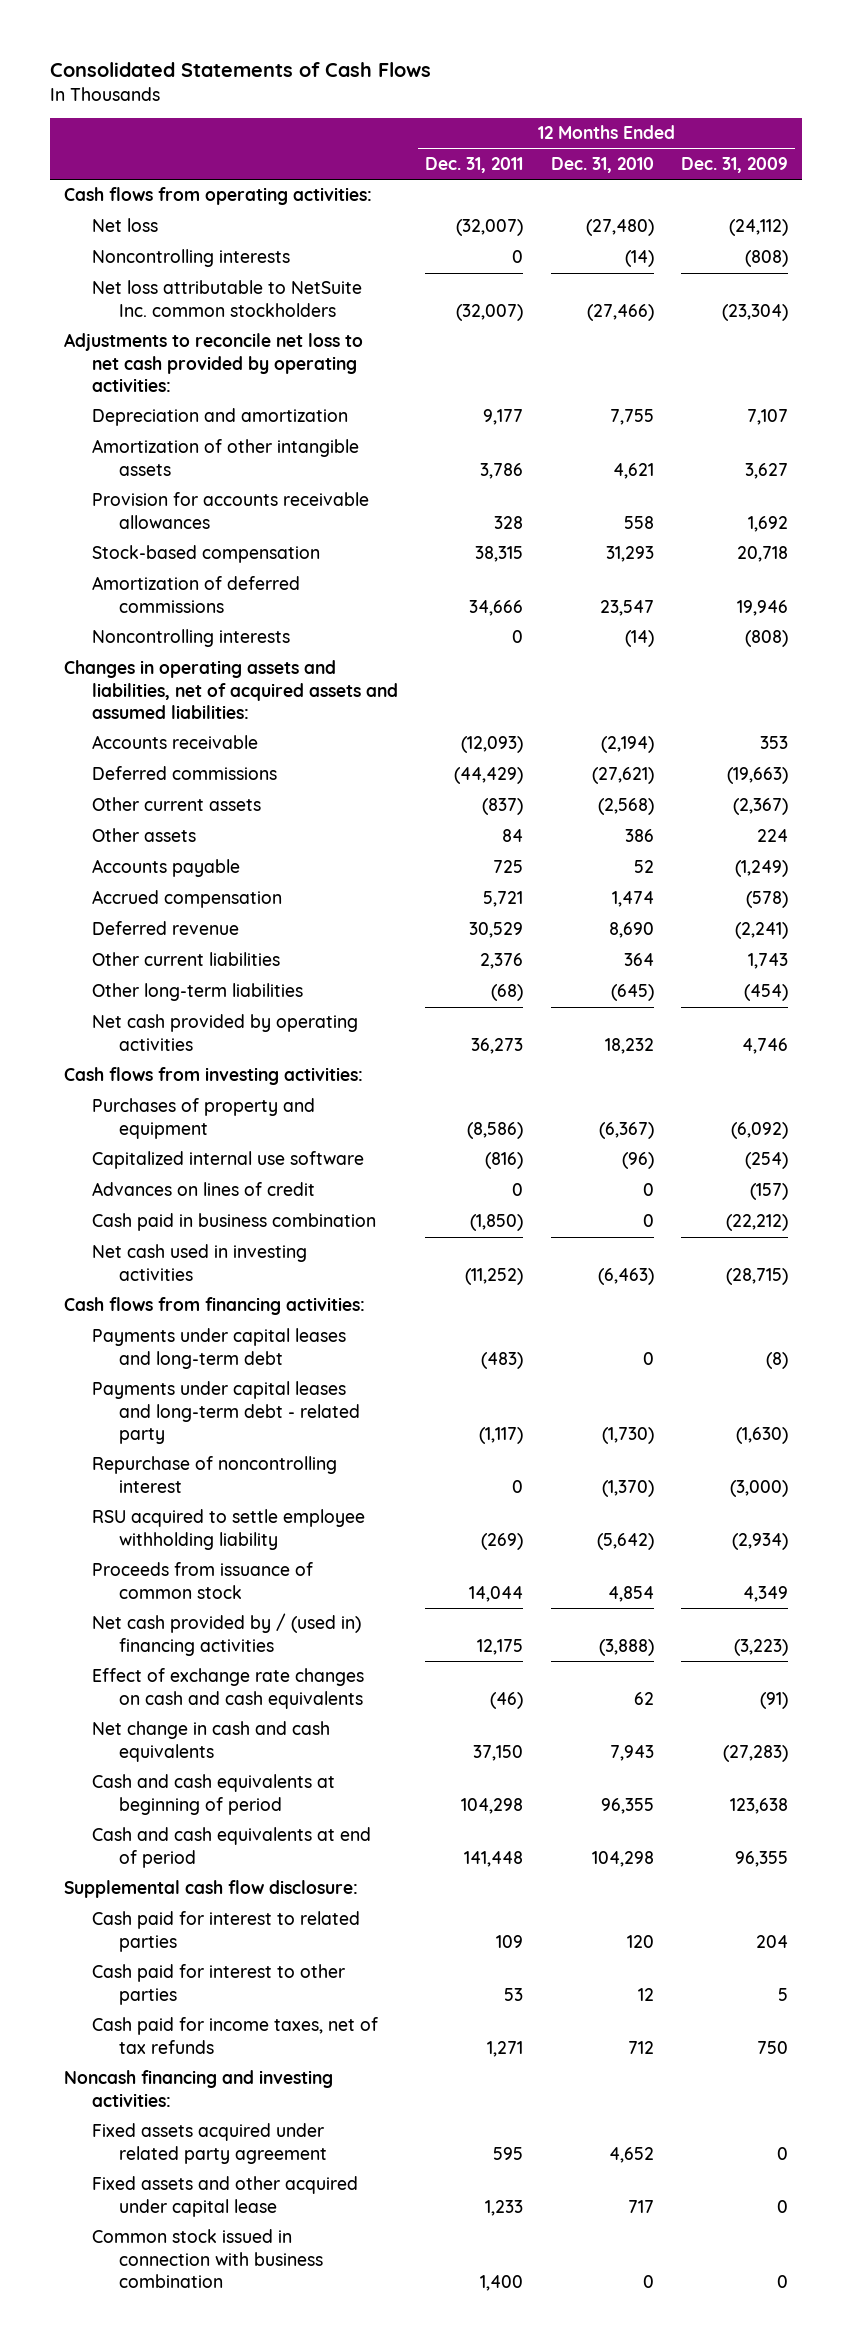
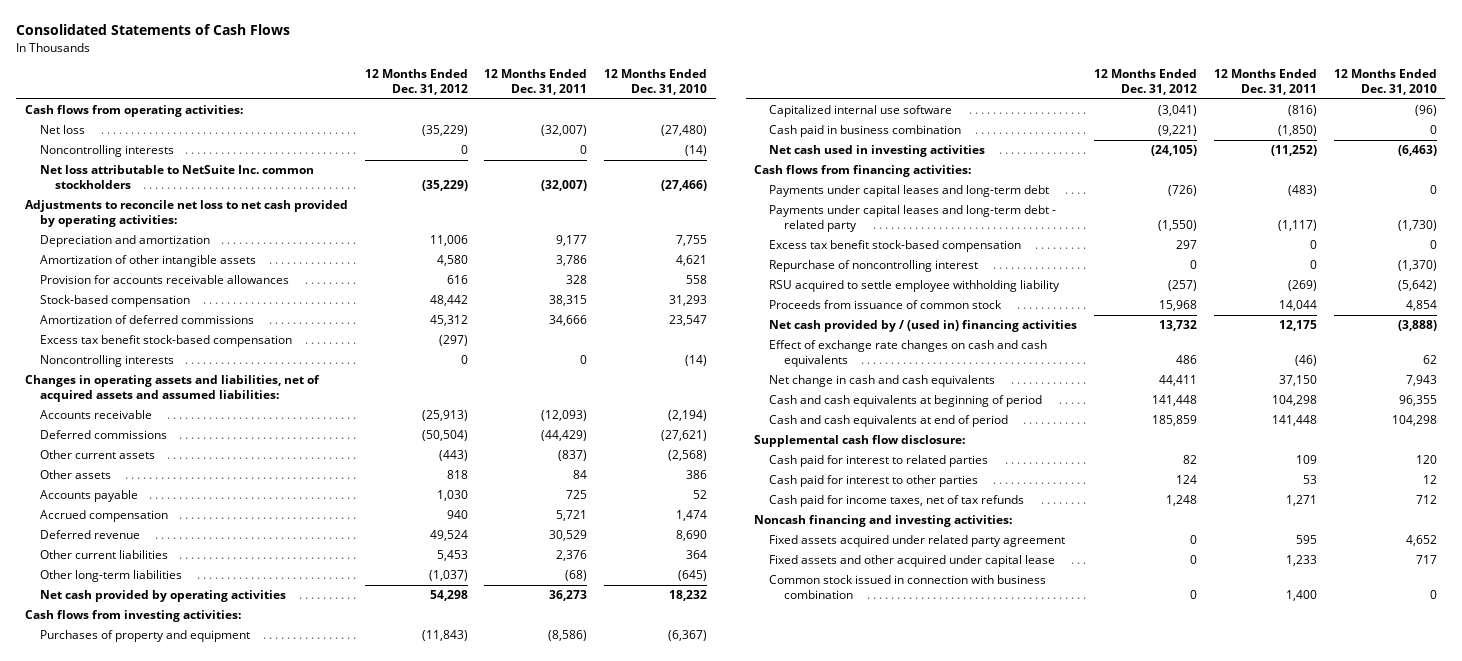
- | 12 Months Ended Dec. 31, 2011 | 12 Months Ended Dec. 31, 2010 | 12 Months Ended Dec. 31, 2009
+ | 12 Months Ended Dec. 31, 2012 | 12 Months Ended Dec. 31, 2011 | 12 Months Ended Dec. 31, 2010
+ Excess tax benefit stock-based compensation | (297) | |
- Advances on lines of credit | 0 | 0 | (157)
+ Excess tax benefit stock-based compensation | 297 | 0 | 0

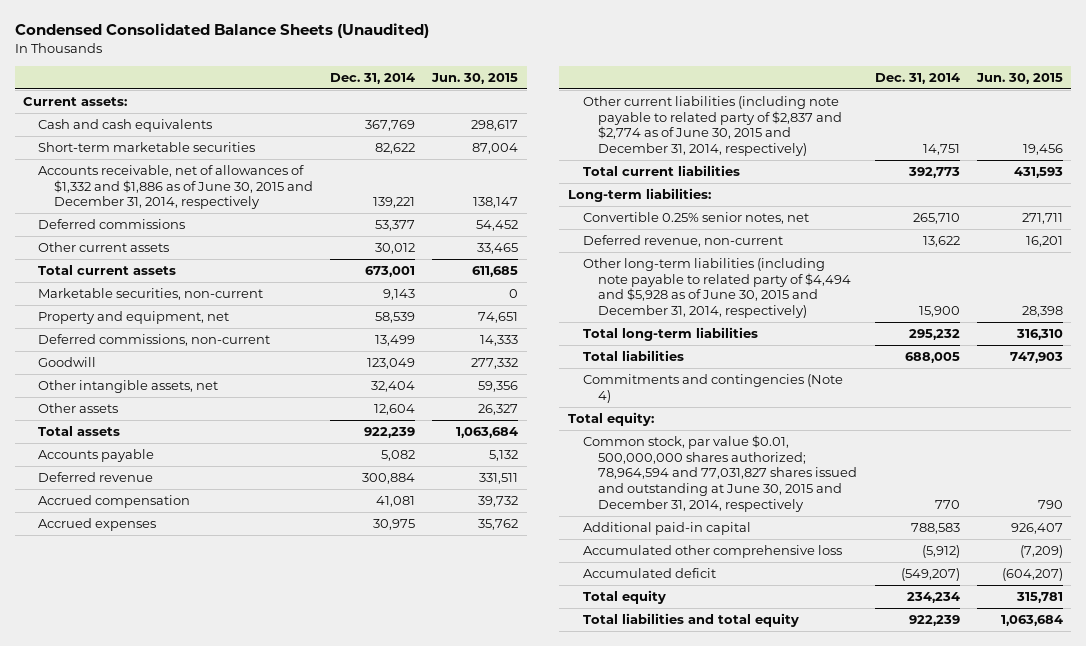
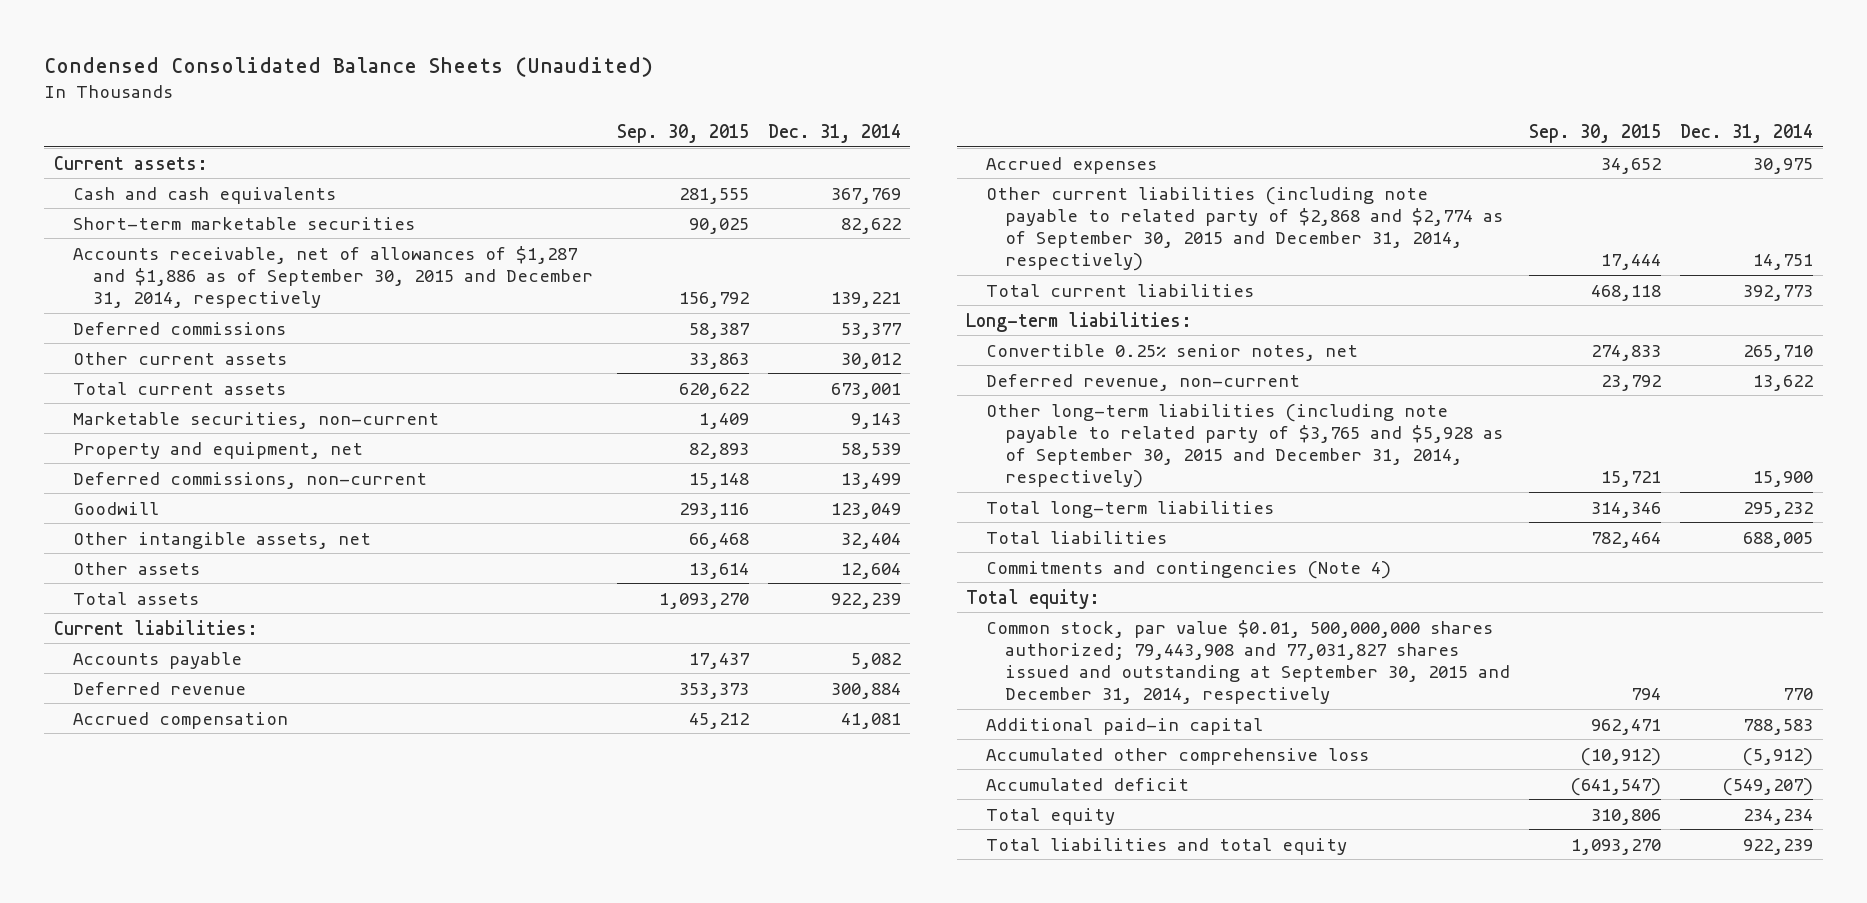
- | Dec. 31, 2014 | Jun. 30, 2015
+ | Sep. 30, 2015 | Dec. 31, 2014
- Accounts receivable, net of allowances of $1,332 and $1,886 as of June 30, 2015 and December 31, 2014, respectively | 139,221 | 138,147
+ Accounts receivable, net of allowances of $1,287 and $1,886 as of September 30, 2015 and December 31, 2014, respectively | 156,792 | 139,221
+ Current liabilities:
- Other current liabilities (including note payable to related party of $2,837 and $2,774 as of June 30, 2015 and December 31, 2014, respectively) | 14,751 | 19,456
+ Other current liabilities (including note payable to related party of $2,868 and $2,774 as of September 30, 2015 and December 31, 2014, respectively) | 17,444 | 14,751
- Other long-term liabilities (including note payable to related party of $4,494 and $5,928 as of June 30, 2015 and December 31, 2014, respectively) | 15,900 | 28,398
+ Other long-term liabilities (including note payable to related party of $3,765 and $5,928 as of September 30, 2015 and December 31, 2014, respectively) | 15,721 | 15,900
- Common stock, par value $0.01, 500,000,000 shares authorized; 78,964,594 and 77,031,827 shares issued and outstanding at June 30, 2015 and December 31, 2014, respectively | 770 | 790
+ Common stock, par value $0.01, 500,000,000 shares authorized; 79,443,908 and 77,031,827 shares issued and outstanding at September 30, 2015 and December 31, 2014, respectively | 794 | 770

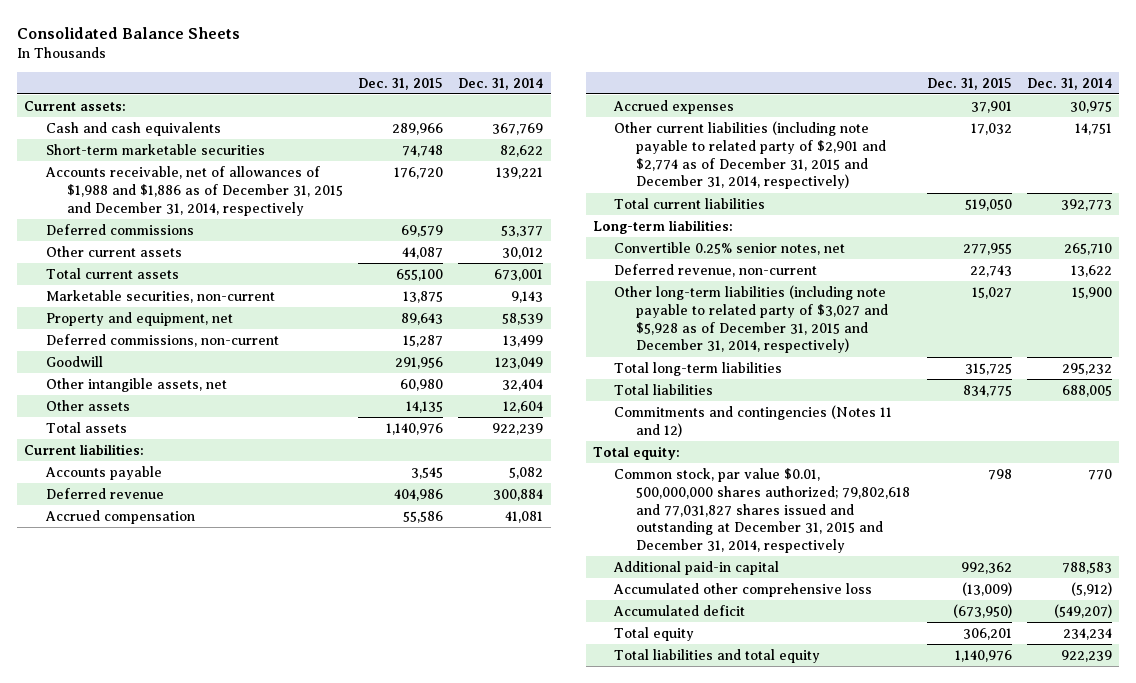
- Condensed Consolidated Balance Sheets (Unaudited)
+ Consolidated Balance Sheets
- | Sep. 30, 2015 | Dec. 31, 2014
+ | Dec. 31, 2015 | Dec. 31, 2014
- Accounts receivable, net of allowances of $1,287 and $1,886 as of September 30, 2015 and December 31, 2014, respectively | 156,792 | 139,221
+ Accounts receivable, net of allowances of $1,988 and $1,886 as of December 31, 2015 and December 31, 2014, respectively | 176,720 | 139,221
- Other current liabilities (including note payable to related party of $2,868 and $2,774 as of September 30, 2015 and December 31, 2014, respectively) | 17,444 | 14,751
+ Other current liabilities (including note payable to related party of $2,901 and $2,774 as of December 31, 2015 and December 31, 2014, respectively) | 17,032 | 14,751
- Other long-term liabilities (including note payable to related party of $3,765 and $5,928 as of September 30, 2015 and December 31, 2014, respectively) | 15,721 | 15,900
+ Other long-term liabilities (including note payable to related party of $3,027 and $5,928 as of December 31, 2015 and December 31, 2014, respectively) | 15,027 | 15,900
- Commitments and contingencies (Note 4)
+ Commitments and contingencies (Notes 11 and 12)
- Common stock, par value $0.01, 500,000,000 shares authorized; 79,443,908 and 77,031,827 shares issued and outstanding at September 30, 2015 and December 31, 2014, respectively | 794 | 770
+ Common stock, par value $0.01, 500,000,000 shares authorized; 79,802,618 and 77,031,827 shares issued and outstanding at December 31, 2015 and December 31, 2014, respectively | 798 | 770

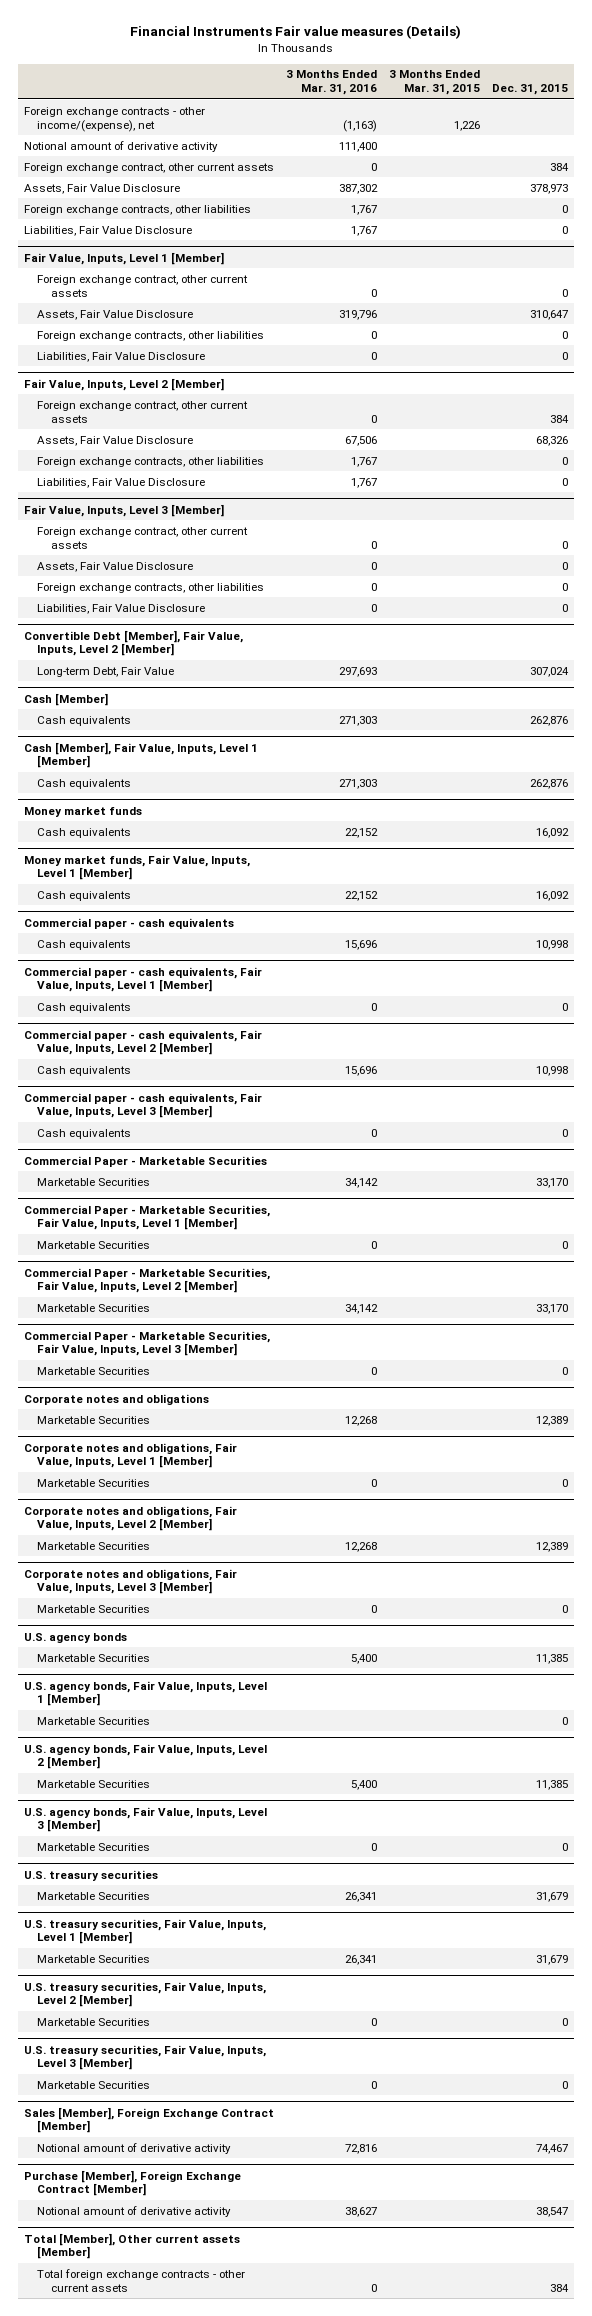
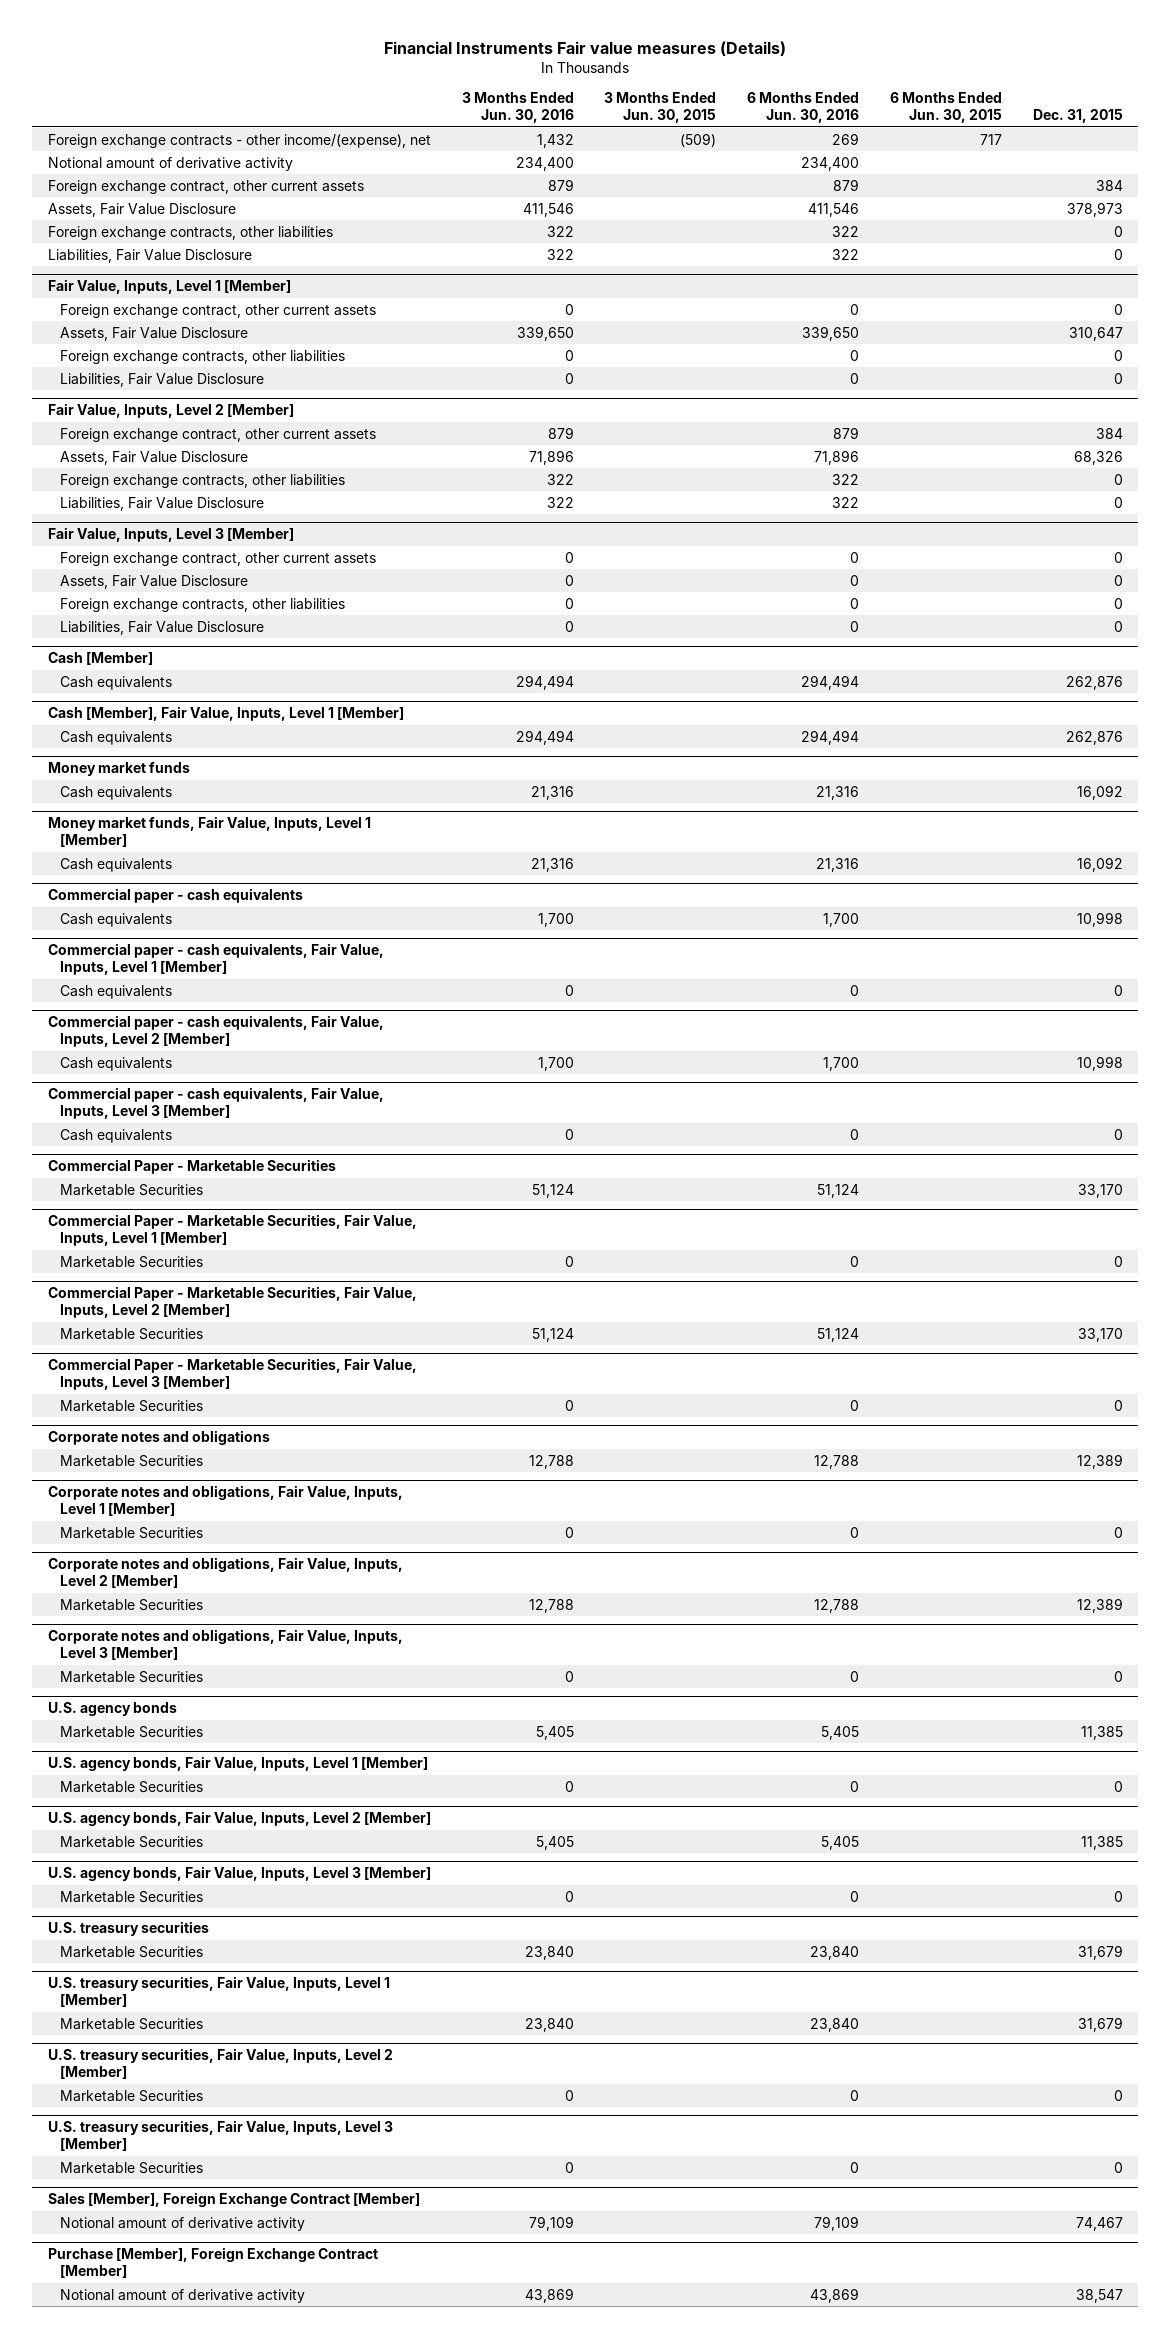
- | 3 Months Ended Mar. 31, 2016 | 3 Months Ended Mar. 31, 2015 | Dec. 31, 2015
+ | 3 Months Ended Jun. 30, 2016 | 3 Months Ended Jun. 30, 2015 | 6 Months Ended Jun. 30, 2016 | 6 Months Ended Jun. 30, 2015 | Dec. 31, 2015
- Convertible Debt [Member], Fair Value, Inputs, Level 2 [Member]
- Long-term Debt, Fair Value | 297,693 | | 307,024
- Total [Member], Other current assets [Member]
- Total foreign exchange contracts - other current assets | 0 | | 384

